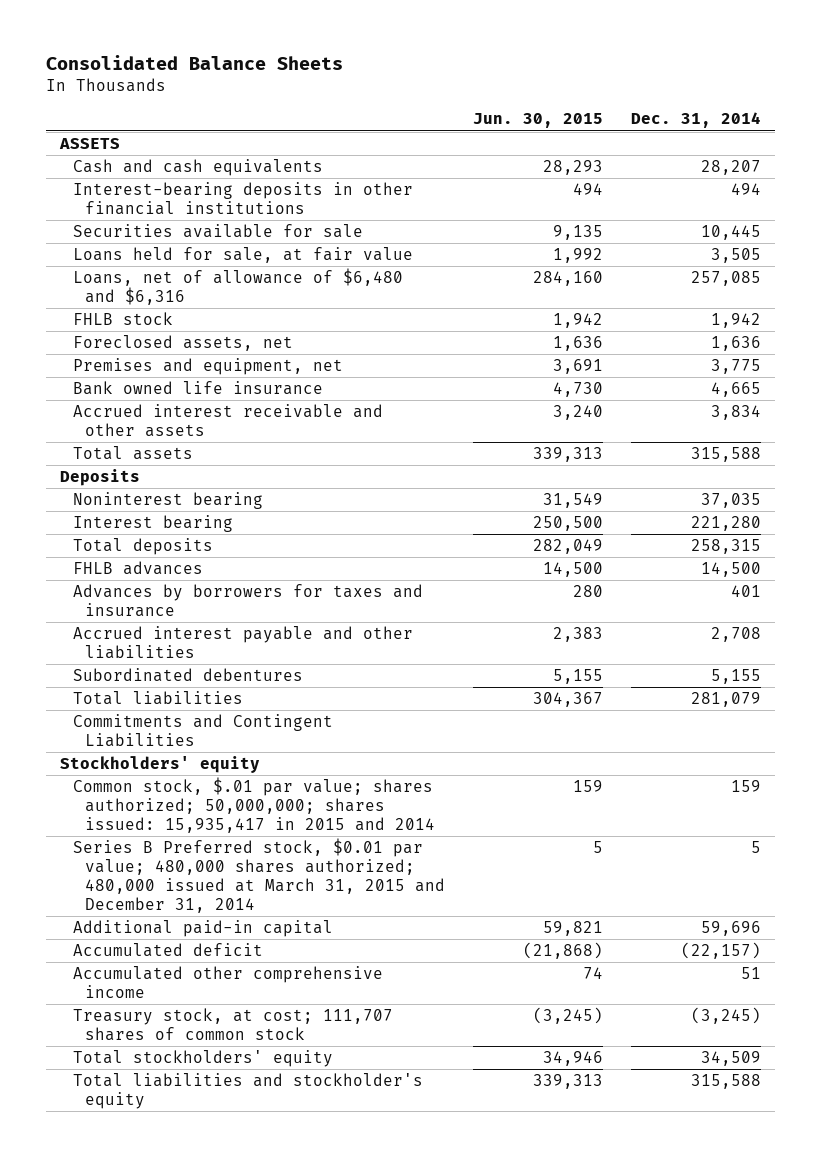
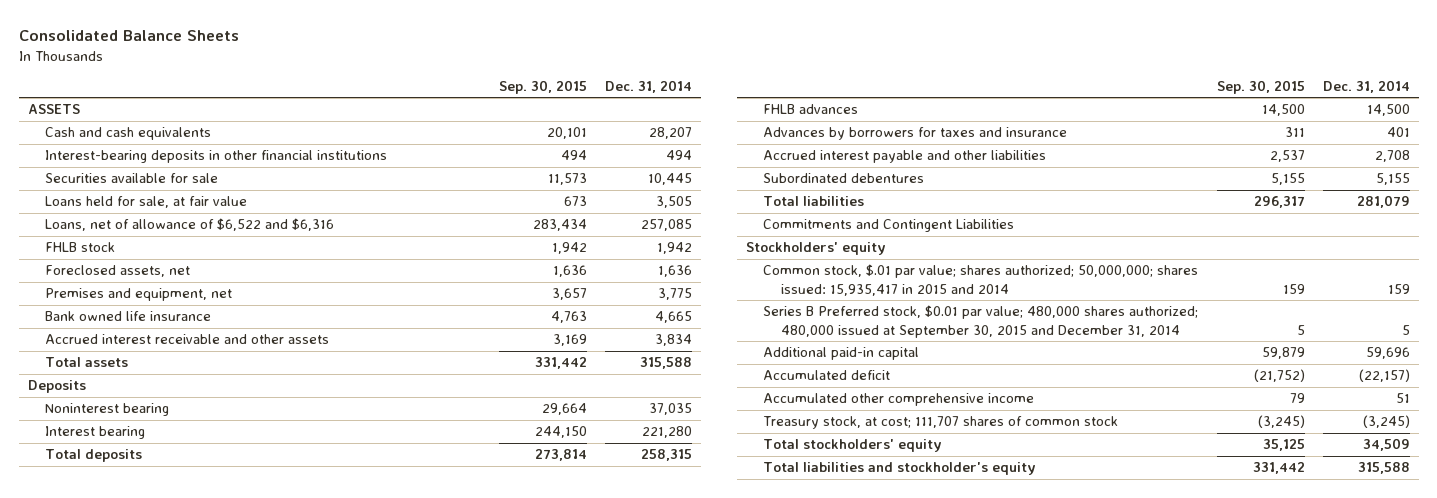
- | Jun. 30, 2015 | Dec. 31, 2014
+ | Sep. 30, 2015 | Dec. 31, 2014
- Loans, net of allowance of $6,480 and $6,316 | 284,160 | 257,085
+ Loans, net of allowance of $6,522 and $6,316 | 283,434 | 257,085
- Series B Preferred stock, $0.01 par value; 480,000 shares authorized; 480,000 issued at March 31, 2015 and December 31, 2014 | 5 | 5
+ Series B Preferred stock, $0.01 par value; 480,000 shares authorized; 480,000 issued at September 30, 2015 and December 31, 2014 | 5 | 5

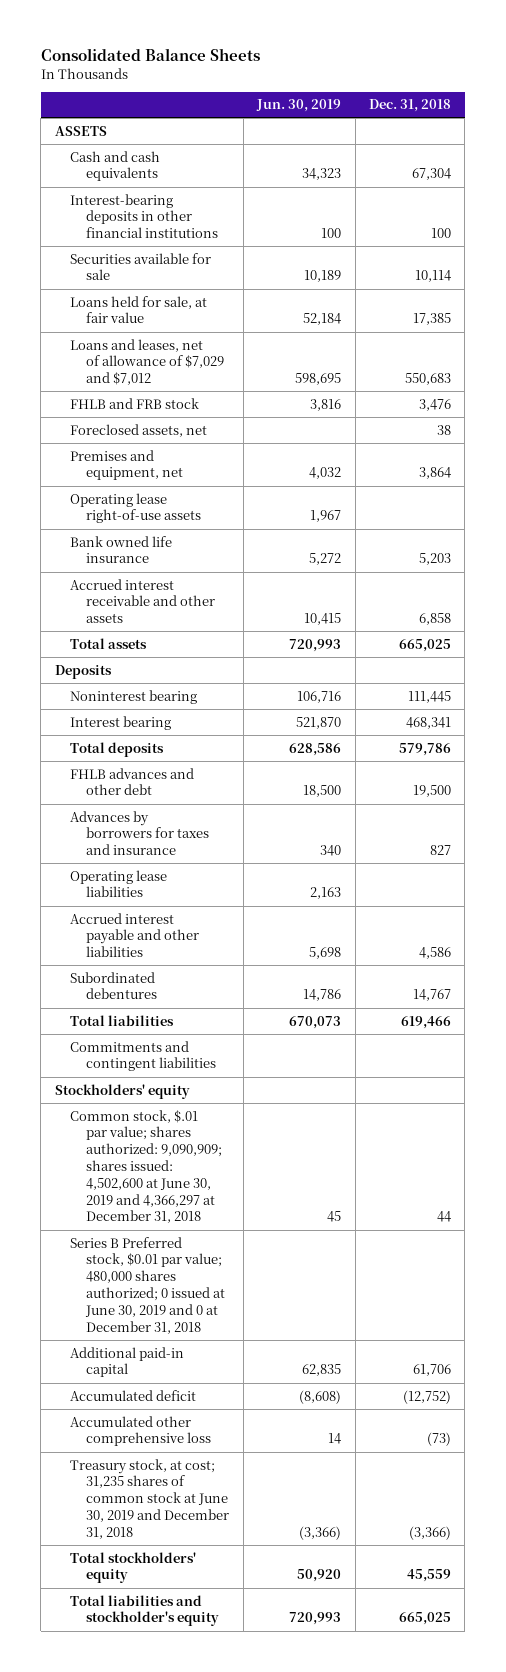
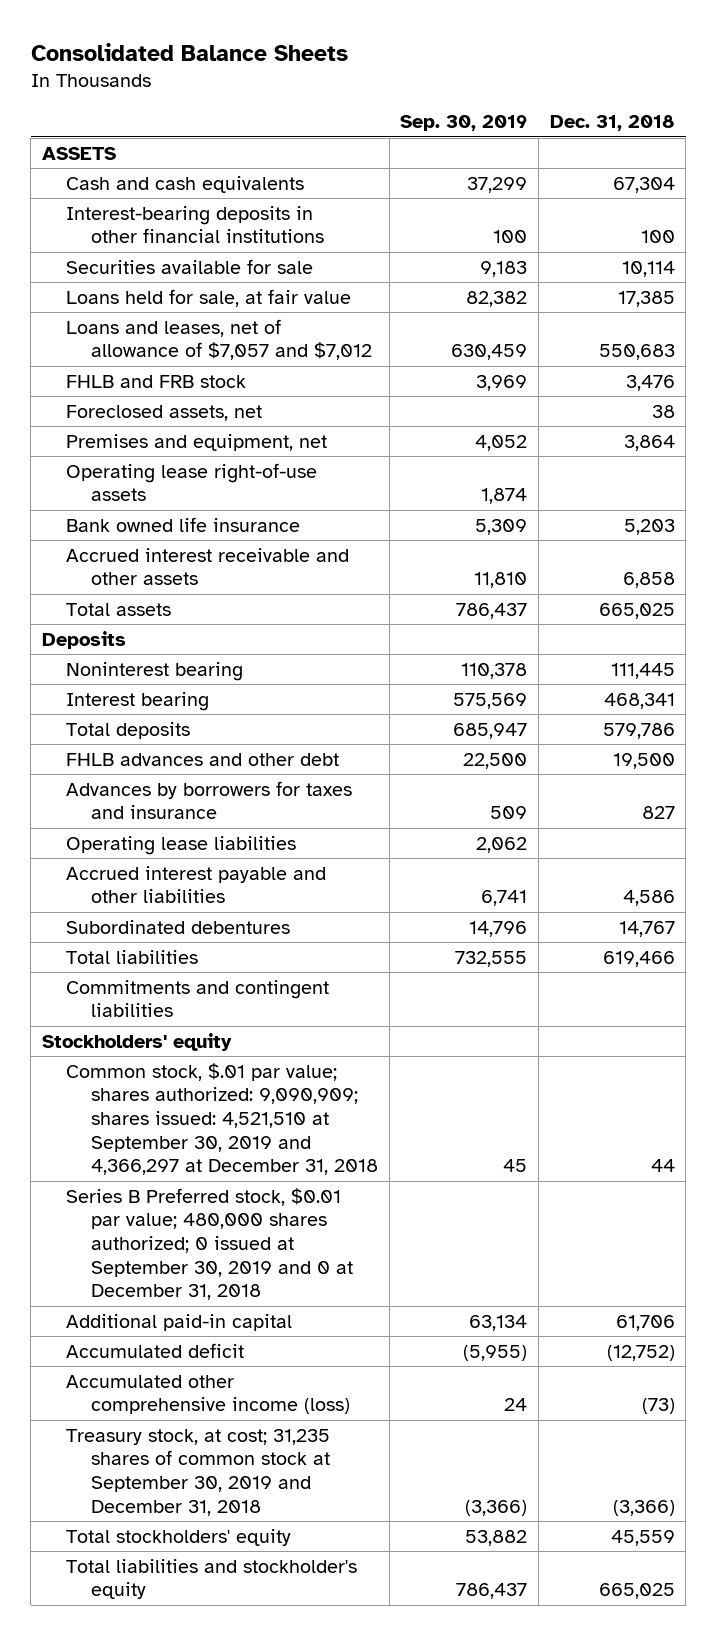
- | Jun. 30, 2019 | Dec. 31, 2018
+ | Sep. 30, 2019 | Dec. 31, 2018
- Loans and leases, net of allowance of $7,029 and $7,012 | 598,695 | 550,683
+ Loans and leases, net of allowance of $7,057 and $7,012 | 630,459 | 550,683
- Common stock, $.01 par value; shares authorized: 9,090,909; shares issued: 4,502,600 at June 30, 2019 and 4,366,297 at December 31, 2018 | 45 | 44
- Series B Preferred stock, $0.01 par value; 480,000 shares authorized; 0 issued at June 30, 2019 and 0 at December 31, 2018
+ Common stock, $.01 par value; shares authorized: 9,090,909; shares issued: 4,521,510 at September 30, 2019 and 4,366,297 at December 31, 2018 | 45 | 44
+ Series B Preferred stock, $0.01 par value; 480,000 shares authorized; 0 issued at September 30, 2019 and 0 at December 31, 2018
- Accumulated other comprehensive loss | 14 | (73)
- Treasury stock, at cost; 31,235 shares of common stock at June 30, 2019 and December 31, 2018 | (3,366) | (3,366)
+ Accumulated other comprehensive income (loss) | 24 | (73)
+ Treasury stock, at cost; 31,235 shares of common stock at September 30, 2019 and December 31, 2018 | (3,366) | (3,366)

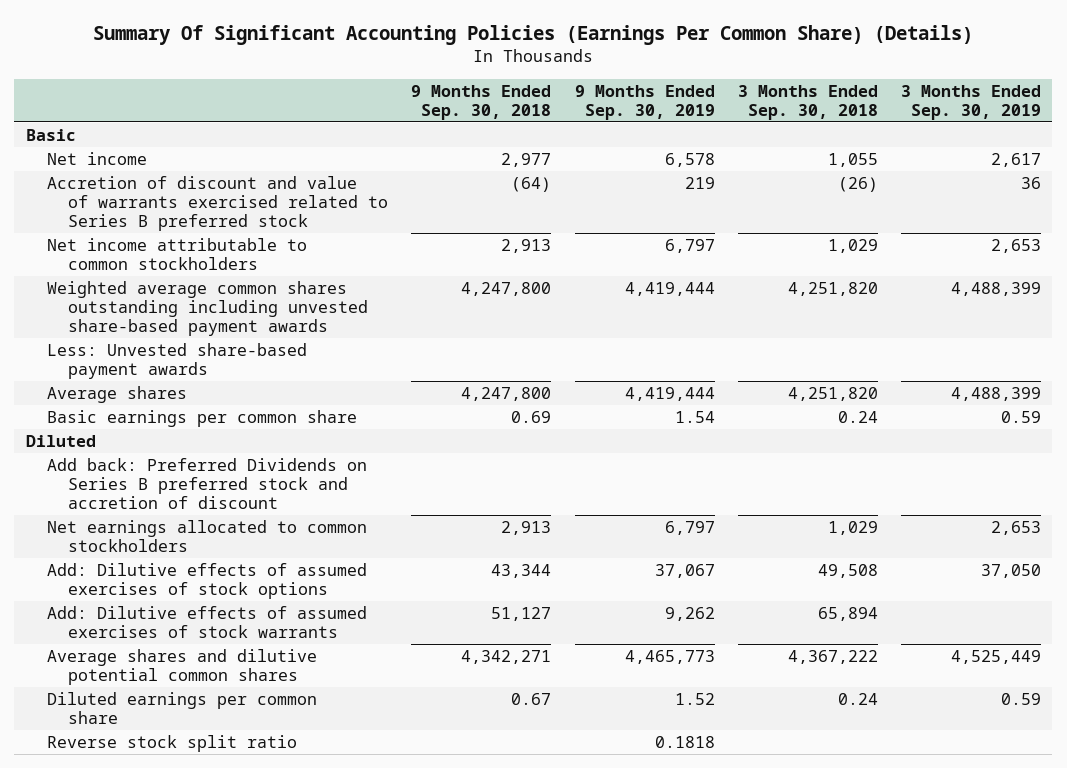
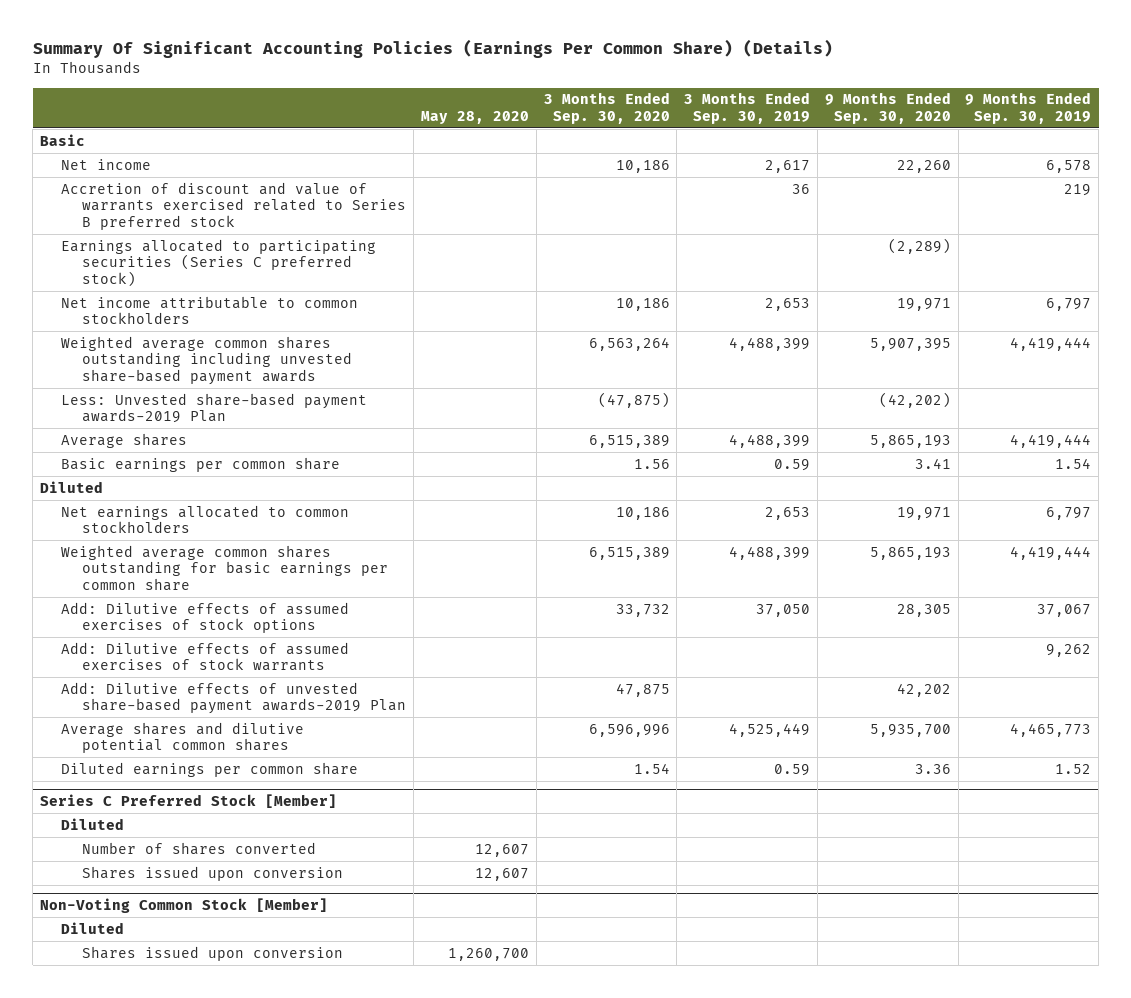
- | 9 Months Ended Sep. 30, 2018 | 9 Months Ended Sep. 30, 2019 | 3 Months Ended Sep. 30, 2018 | 3 Months Ended Sep. 30, 2019
+ | May 28, 2020 | 3 Months Ended Sep. 30, 2020 | 3 Months Ended Sep. 30, 2019 | 9 Months Ended Sep. 30, 2020 | 9 Months Ended Sep. 30, 2019
+ Earnings allocated to participating securities (Series C preferred stock) | | | | (2,289) |
- Less: Unvested share-based payment awards
+ Less: Unvested share-based payment awards-2019 Plan | | (47,875) | | (42,202) |
- Add back: Preferred Dividends on Series B preferred stock and accretion of discount
+ Weighted average common shares outstanding for basic earnings per common share | | 6,515,389 | 4,488,399 | 5,865,193 | 4,419,444
+ Add: Dilutive effects of unvested share-based payment awards-2019 Plan | | 47,875 | | 42,202 |
- Reverse stock split ratio | | 0.1818 | |
+ Series C Preferred Stock [Member]
+ Diluted
+ Number of shares converted | 12,607 | | | |
+ Shares issued upon conversion | 12,607 | | | |
+ Non-Voting Common Stock [Member]
+ Diluted
+ Shares issued upon conversion | 1,260,700 | | | |

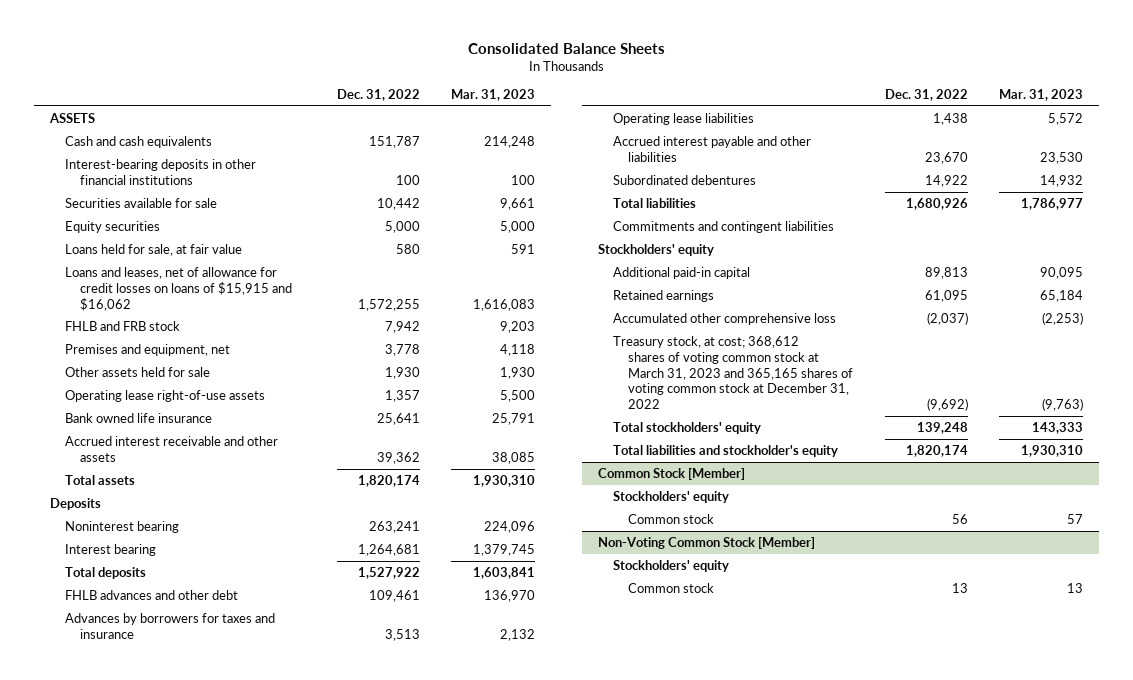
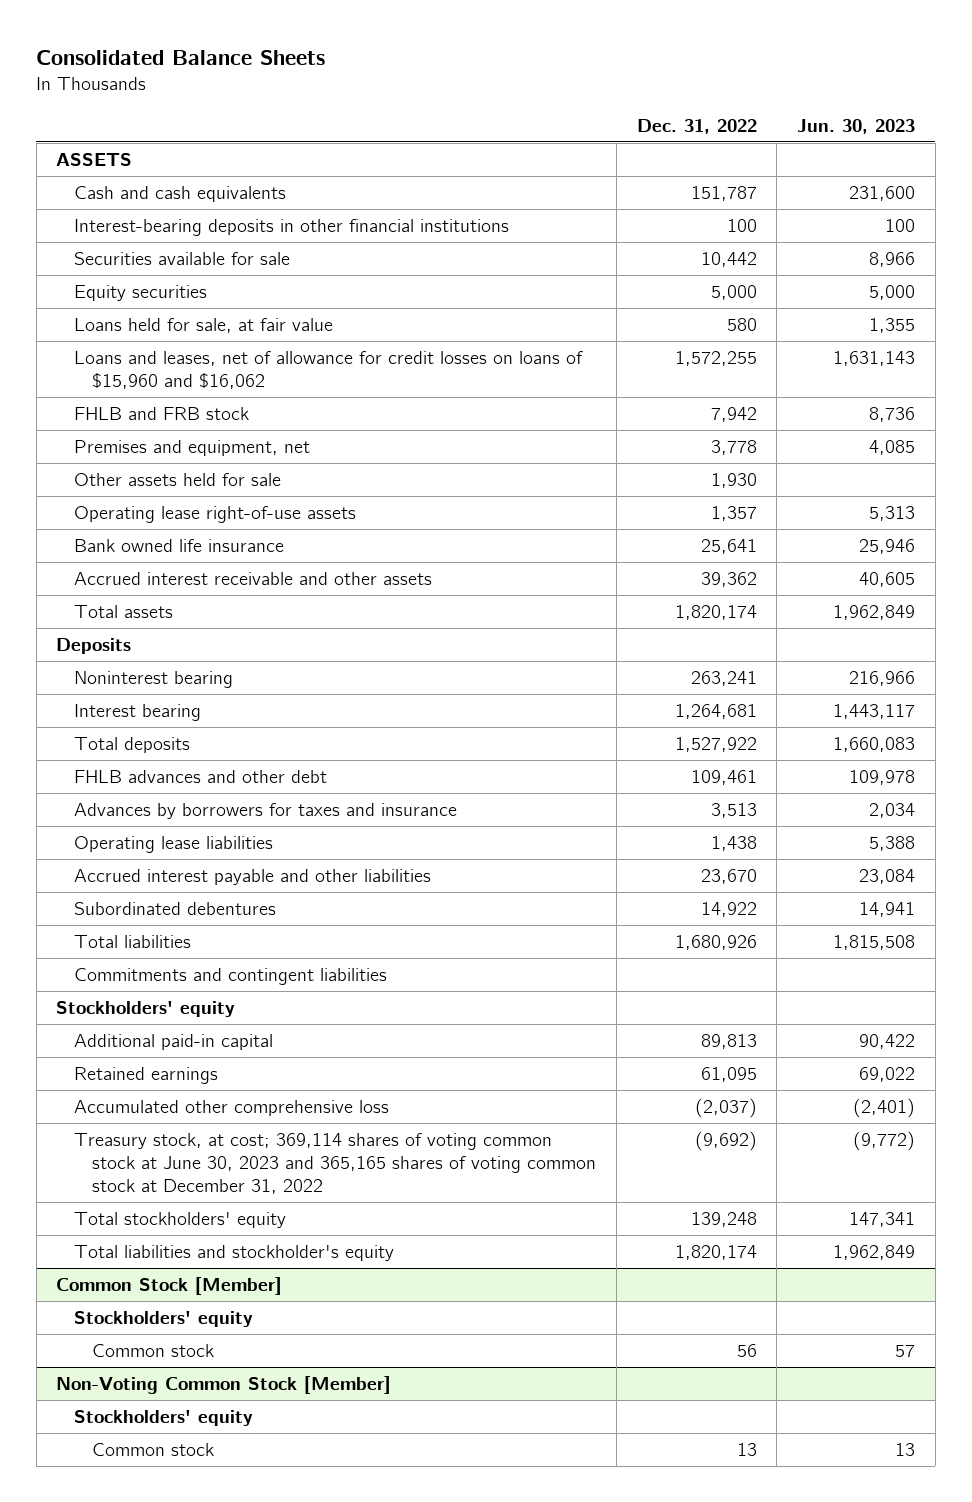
- | Dec. 31, 2022 | Mar. 31, 2023
+ | Dec. 31, 2022 | Jun. 30, 2023
- Loans and leases, net of allowance for credit losses on loans of $15,915 and $16,062 | 1,572,255 | 1,616,083
+ Loans and leases, net of allowance for credit losses on loans of $15,960 and $16,062 | 1,572,255 | 1,631,143
- Treasury stock, at cost; 368,612 shares of voting common stock at March 31, 2023 and 365,165 shares of voting common stock at December 31, 2022 | (9,692) | (9,763)
+ Treasury stock, at cost; 369,114 shares of voting common stock at June 30, 2023 and 365,165 shares of voting common stock at December 31, 2022 | (9,692) | (9,772)

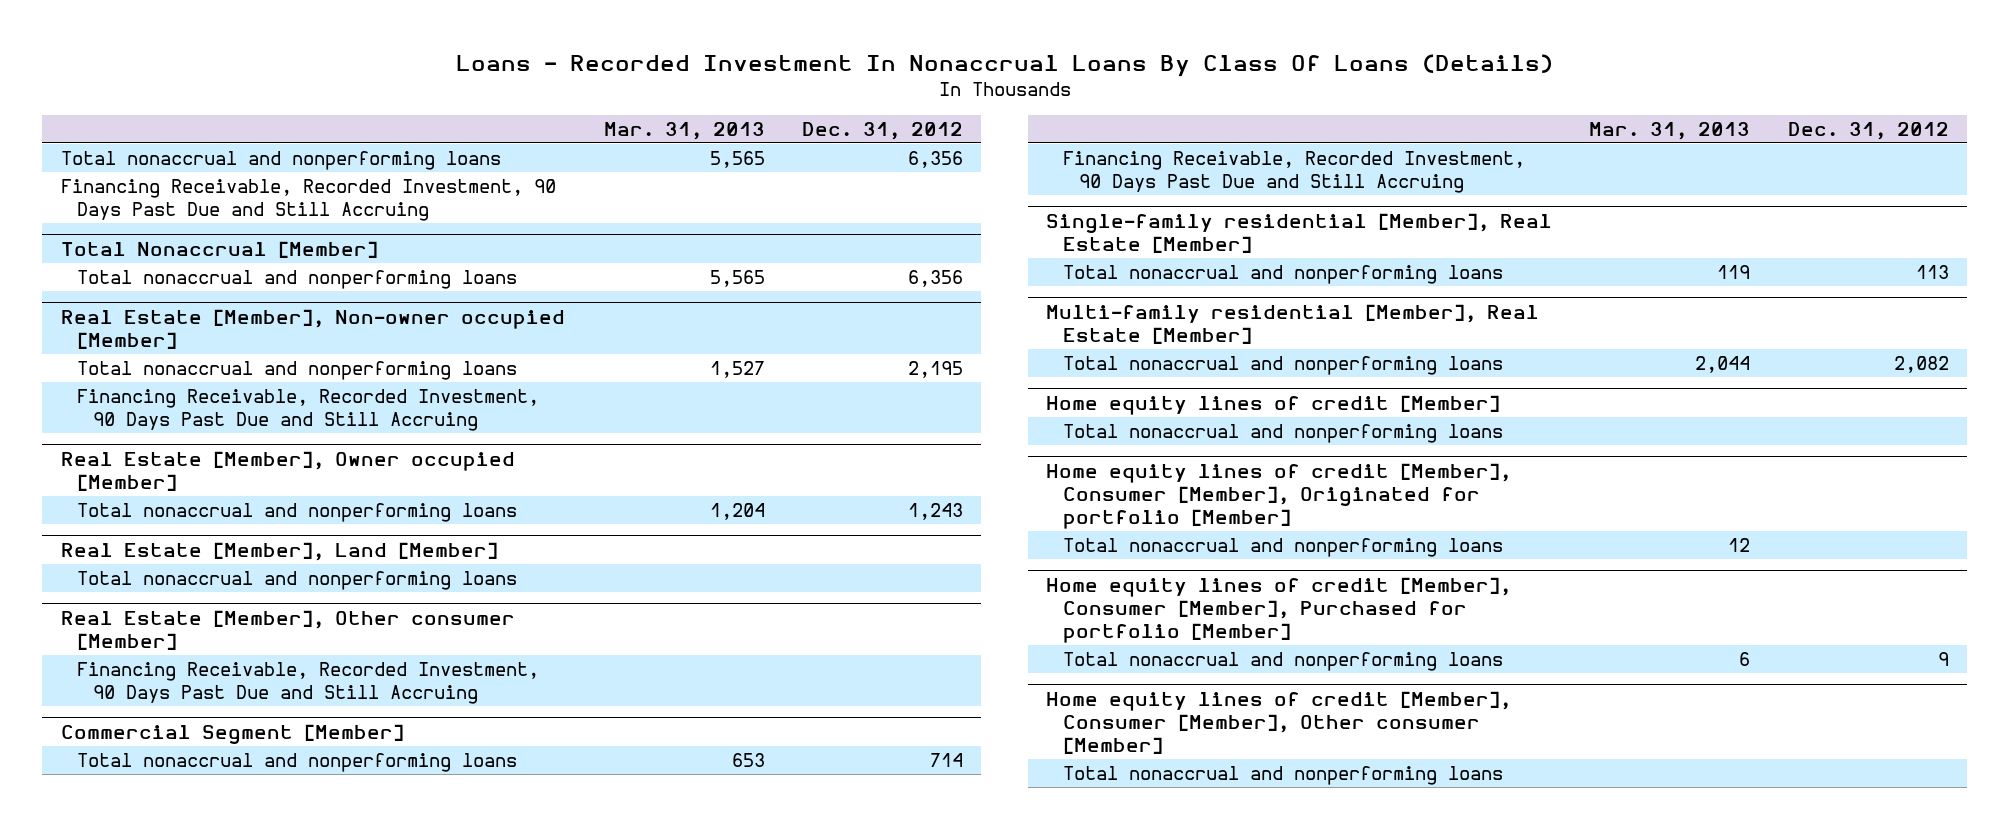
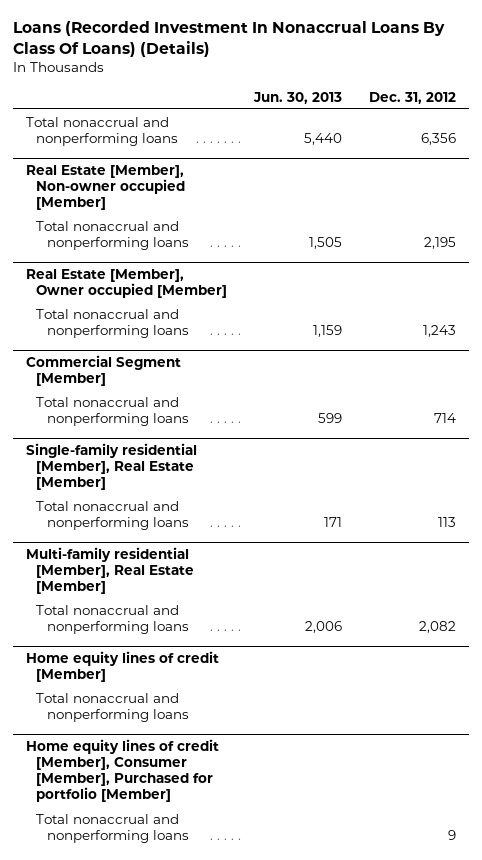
- Loans - Recorded Investment In Nonaccrual Loans By Class Of Loans (Details)
+ Loans (Recorded Investment In Nonaccrual Loans By Class Of Loans) (Details)
- | Mar. 31, 2013 | Dec. 31, 2012
+ | Jun. 30, 2013 | Dec. 31, 2012
- Financing Receivable, Recorded Investment, 90 Days Past Due and Still Accruing
- Total Nonaccrual [Member]
- Total nonaccrual and nonperforming loans | 5,565 | 6,356
@ Real Estate [Member], Non-owner occupied [Member]
- Financing Receivable, Recorded Investment, 90 Days Past Due and Still Accruing
- Real Estate [Member], Land [Member]
- Total nonaccrual and nonperforming loans
- Real Estate [Member], Other consumer [Member]
- Financing Receivable, Recorded Investment, 90 Days Past Due and Still Accruing
@ Commercial Segment [Member]
- Financing Receivable, Recorded Investment, 90 Days Past Due and Still Accruing
- Home equity lines of credit [Member], Consumer [Member], Originated for portfolio [Member]
- Total nonaccrual and nonperforming loans | 12 |
- Home equity lines of credit [Member], Consumer [Member], Other consumer [Member]
- Total nonaccrual and nonperforming loans

